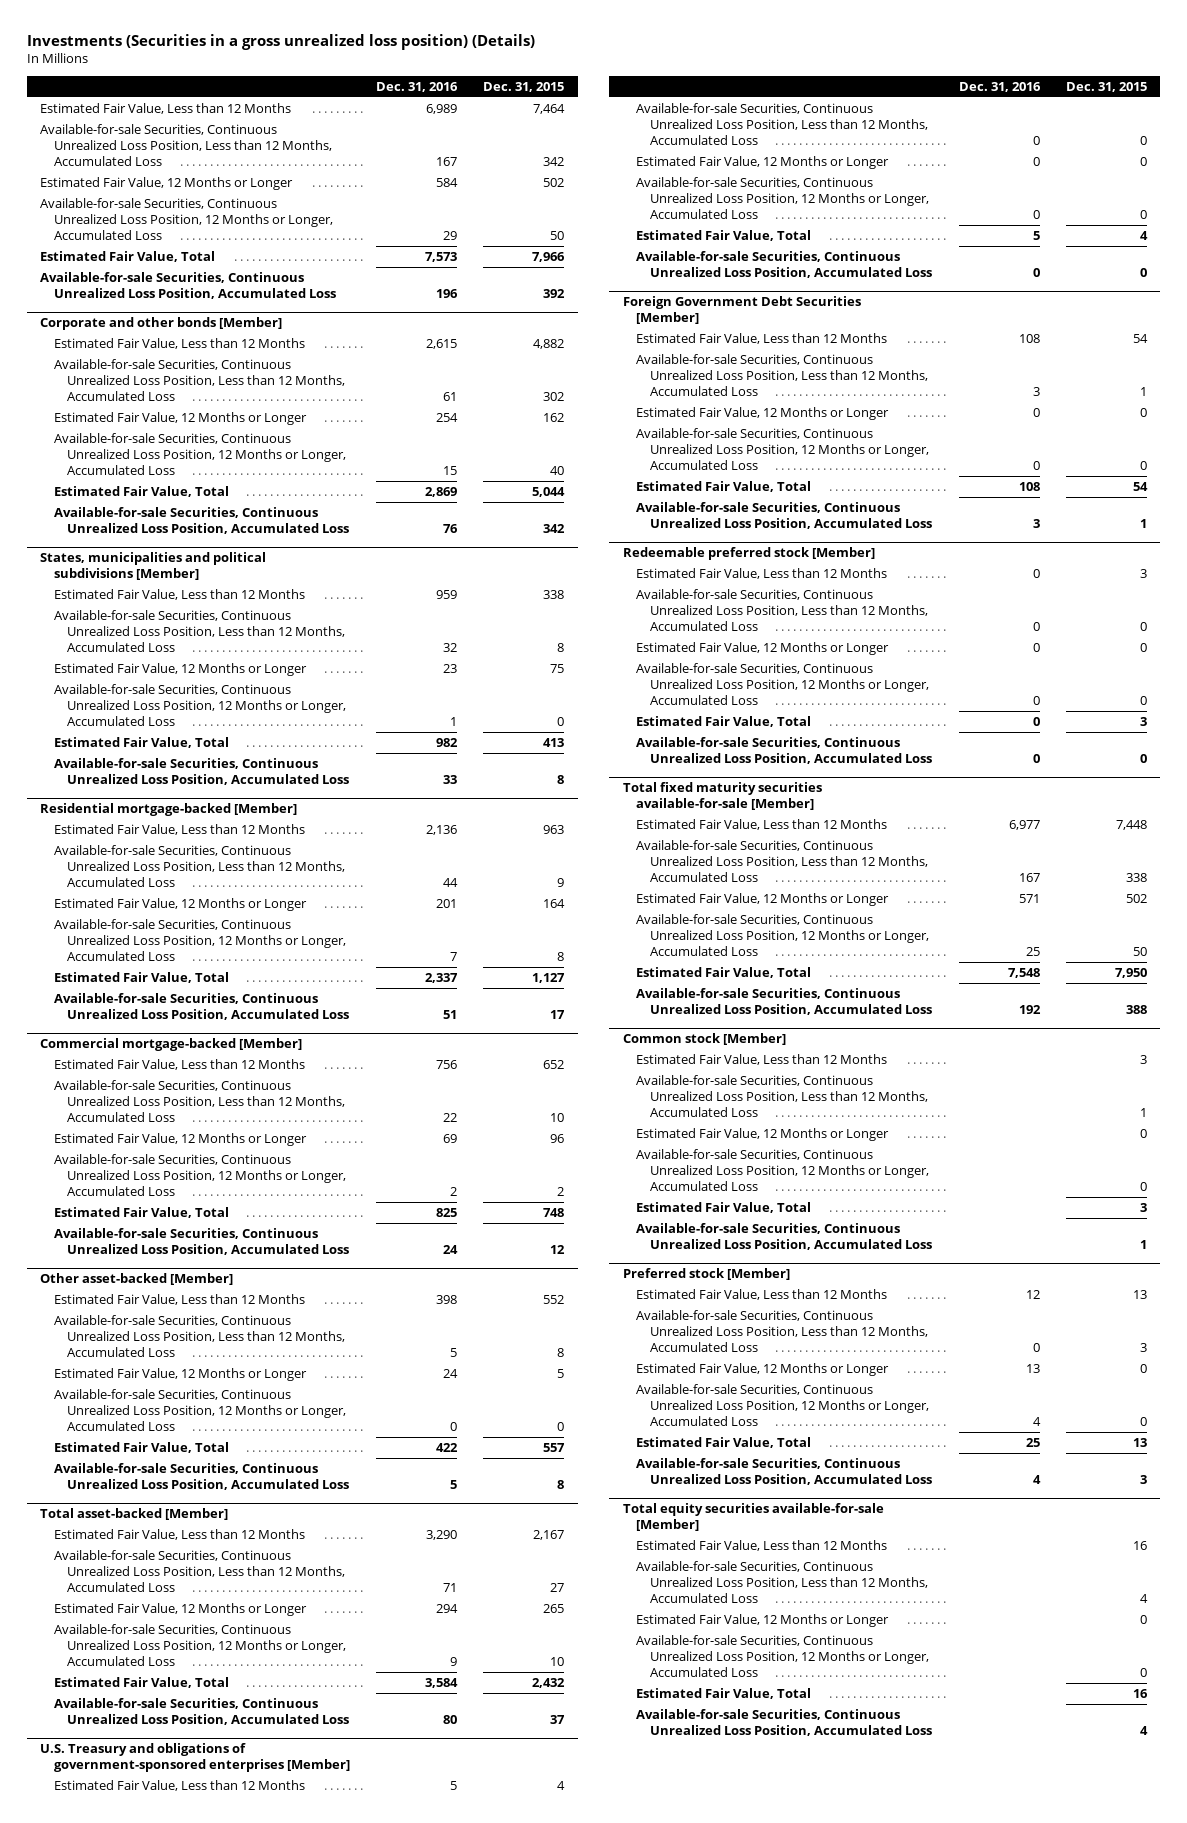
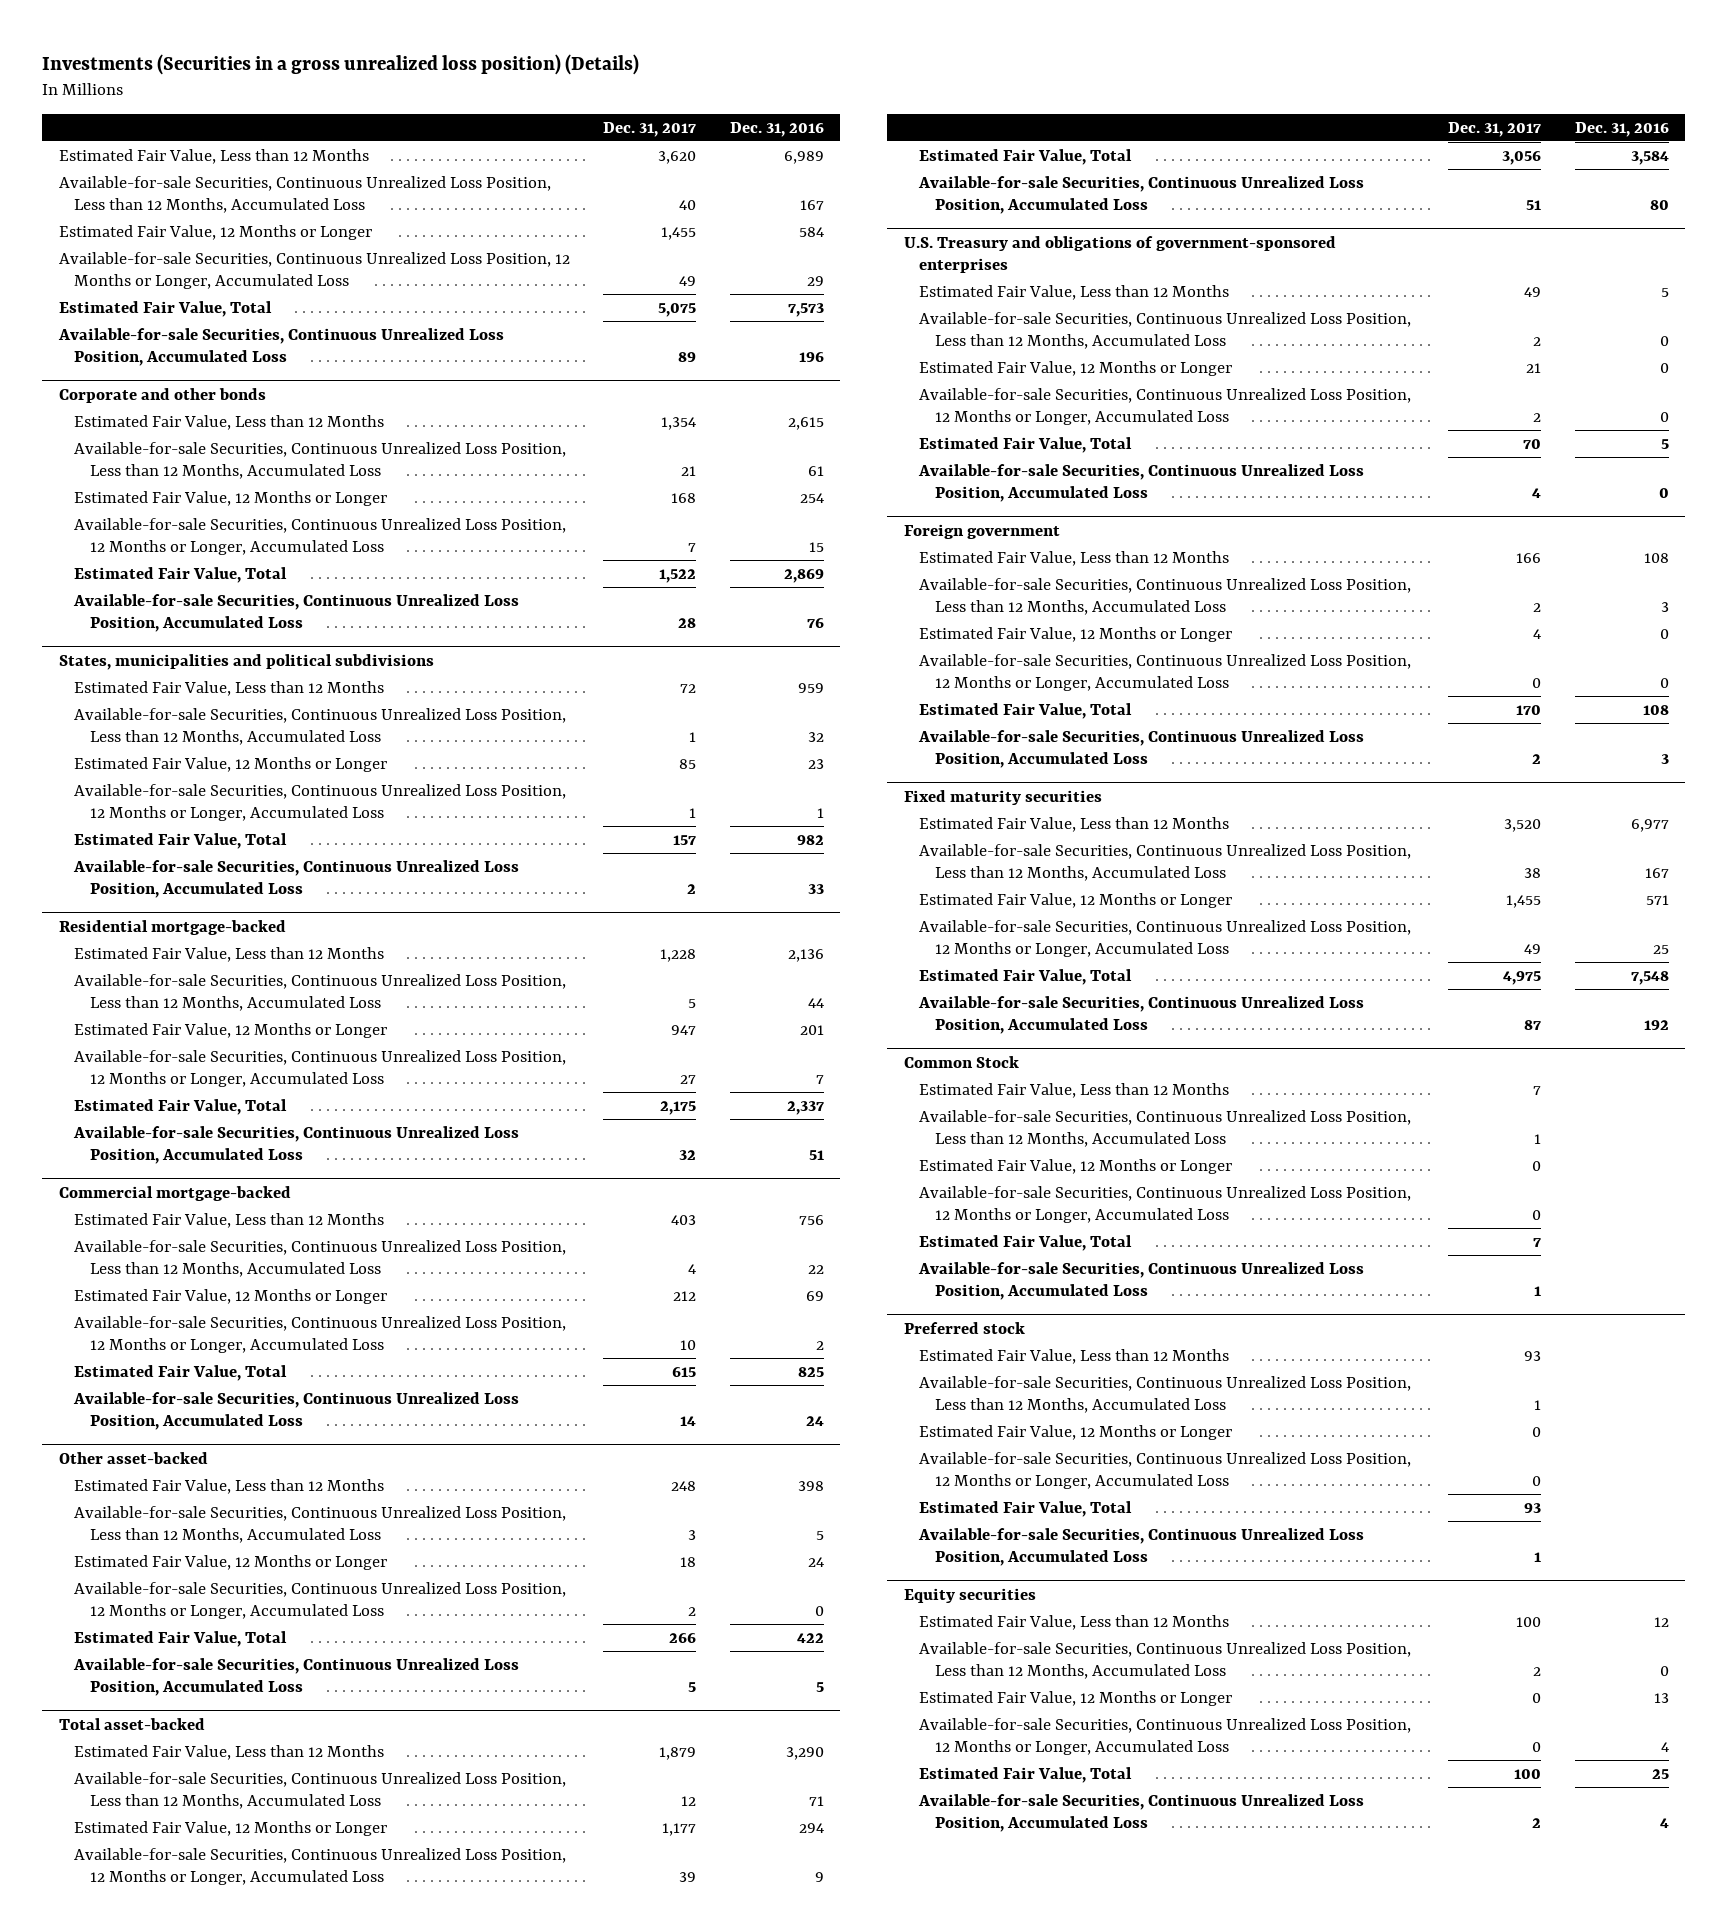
- | Dec. 31, 2016 | Dec. 31, 2015
+ | Dec. 31, 2017 | Dec. 31, 2016
- Corporate and other bonds [Member]
+ Corporate and other bonds
- States, municipalities and political subdivisions [Member]
+ States, municipalities and political subdivisions
- Residential mortgage-backed [Member]
+ Residential mortgage-backed
- Commercial mortgage-backed [Member]
+ Commercial mortgage-backed
- Other asset-backed [Member]
+ Other asset-backed
- Total asset-backed [Member]
+ Total asset-backed
- U.S. Treasury and obligations of government-sponsored enterprises [Member]
+ U.S. Treasury and obligations of government-sponsored enterprises
- Foreign Government Debt Securities [Member]
+ Foreign government
- Redeemable preferred stock [Member]
- Estimated Fair Value, Less than 12 Months | 0 | 3
- Available-for-sale Securities, Continuous Unrealized Loss Position, Less than 12 Months, Accumulated Loss | 0 | 0
- Estimated Fair Value, 12 Months or Longer | 0 | 0
- Available-for-sale Securities, Continuous Unrealized Loss Position, 12 Months or Longer, Accumulated Loss | 0 | 0
- Estimated Fair Value, Total | 0 | 3
- Available-for-sale Securities, Continuous Unrealized Loss Position, Accumulated Loss | 0 | 0
- Total fixed maturity securities available-for-sale [Member]
+ Fixed maturity securities
- Common stock [Member]
+ Common Stock
- Preferred stock [Member]
- Estimated Fair Value, Less than 12 Months | 12 | 13
- Available-for-sale Securities, Continuous Unrealized Loss Position, Less than 12 Months, Accumulated Loss | 0 | 3
- Estimated Fair Value, 12 Months or Longer | 13 | 0
- Available-for-sale Securities, Continuous Unrealized Loss Position, 12 Months or Longer, Accumulated Loss | 4 | 0
- Estimated Fair Value, Total | 25 | 13
- Available-for-sale Securities, Continuous Unrealized Loss Position, Accumulated Loss | 4 | 3
- Total equity securities available-for-sale [Member]
+ Preferred stock
+ Equity securities
+ Estimated Fair Value, Less than 12 Months | 100 | 12
+ Available-for-sale Securities, Continuous Unrealized Loss Position, Less than 12 Months, Accumulated Loss | 2 | 0
+ Estimated Fair Value, 12 Months or Longer | 0 | 13
+ Available-for-sale Securities, Continuous Unrealized Loss Position, 12 Months or Longer, Accumulated Loss | 0 | 4
+ Estimated Fair Value, Total | 100 | 25
+ Available-for-sale Securities, Continuous Unrealized Loss Position, Accumulated Loss | 2 | 4

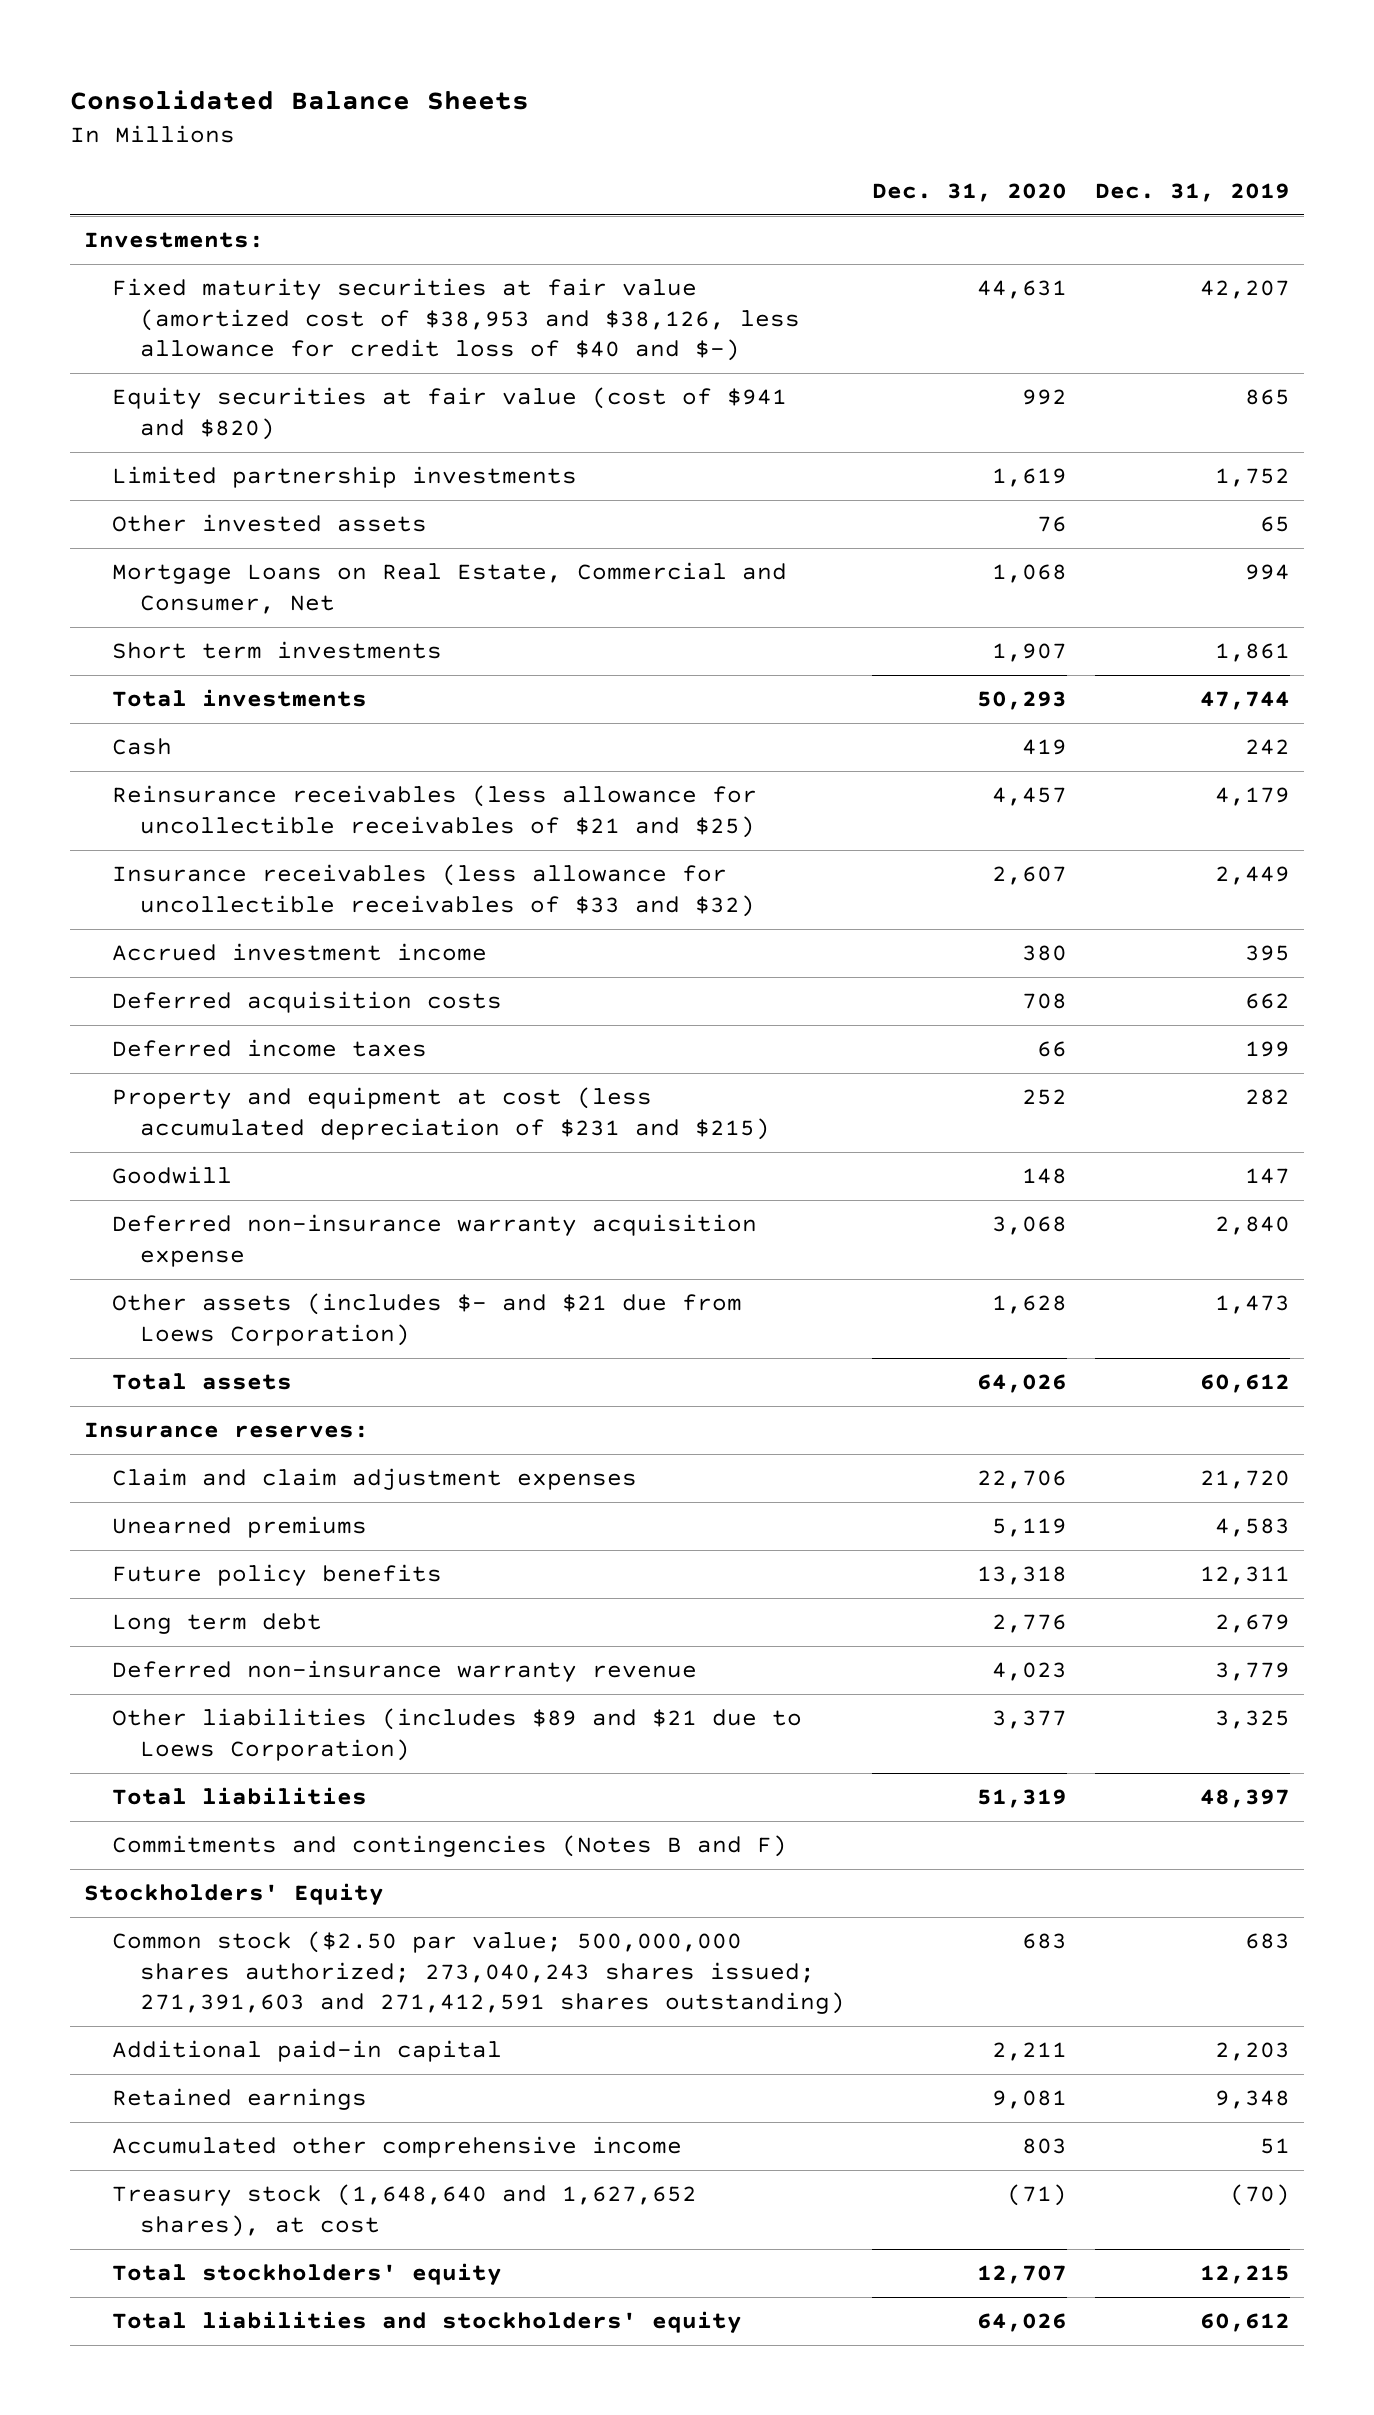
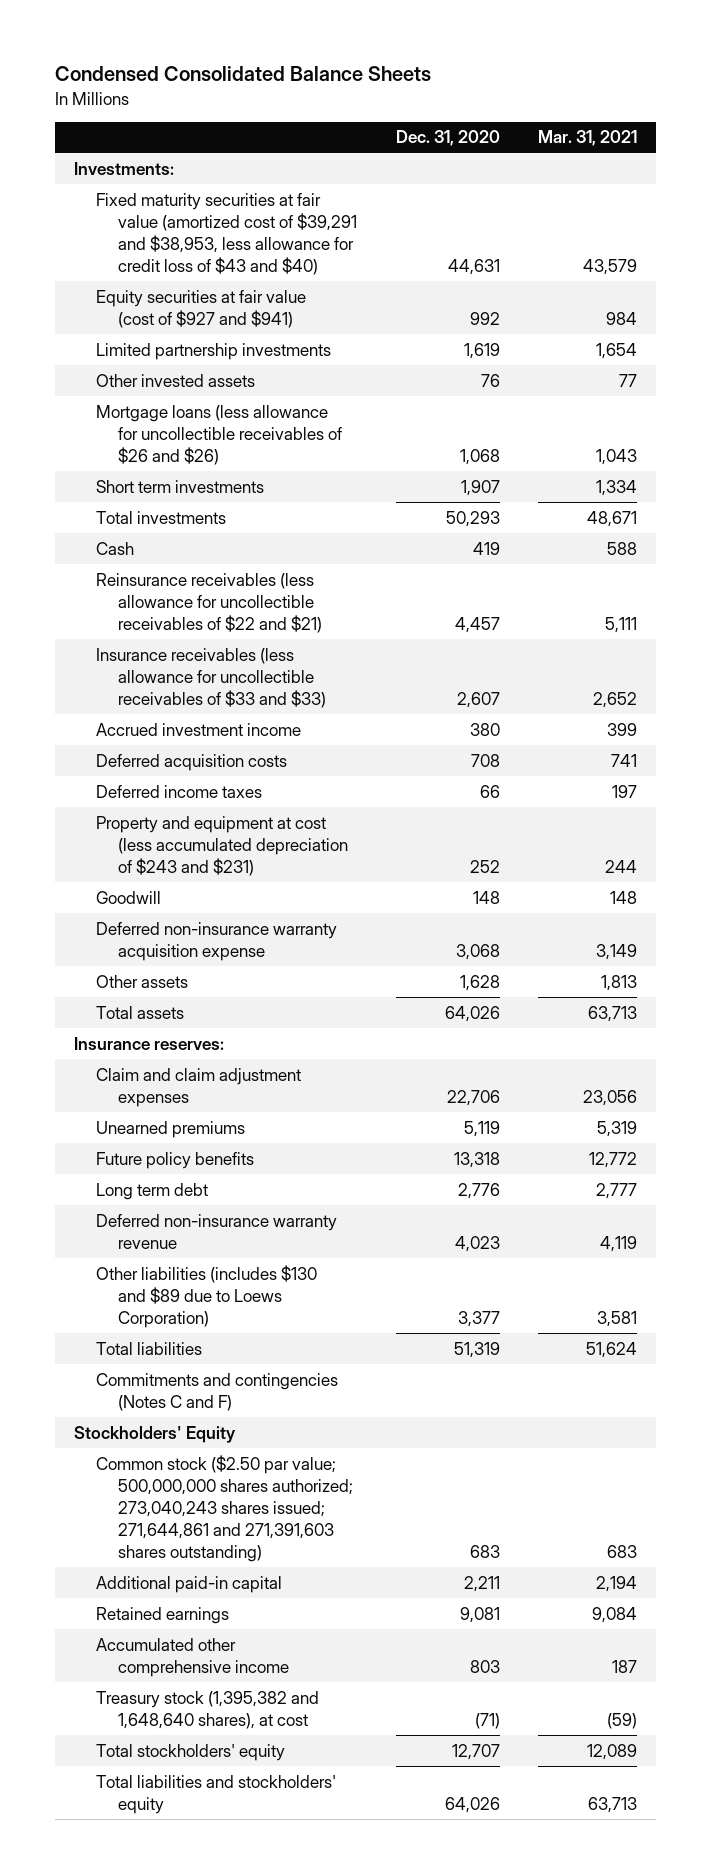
- Consolidated Balance Sheets
+ Condensed Consolidated Balance Sheets
- | Dec. 31, 2020 | Dec. 31, 2019
+ | Dec. 31, 2020 | Mar. 31, 2021
- Fixed maturity securities at fair value (amortized cost of $38,953 and $38,126, less allowance for credit loss of $40 and $-) | 44,631 | 42,207
- Equity securities at fair value (cost of $941 and $820) | 992 | 865
+ Fixed maturity securities at fair value (amortized cost of $39,291 and $38,953, less allowance for credit loss of $43 and $40) | 44,631 | 43,579
+ Equity securities at fair value (cost of $927 and $941) | 992 | 984
- Mortgage Loans on Real Estate, Commercial and Consumer, Net | 1,068 | 994
+ Mortgage loans (less allowance for uncollectible receivables of $26 and $26) | 1,068 | 1,043
- Reinsurance receivables (less allowance for uncollectible receivables of $21 and $25) | 4,457 | 4,179
- Insurance receivables (less allowance for uncollectible receivables of $33 and $32) | 2,607 | 2,449
+ Reinsurance receivables (less allowance for uncollectible receivables of $22 and $21) | 4,457 | 5,111
+ Insurance receivables (less allowance for uncollectible receivables of $33 and $33) | 2,607 | 2,652
- Property and equipment at cost (less accumulated depreciation of $231 and $215) | 252 | 282
+ Property and equipment at cost (less accumulated depreciation of $243 and $231) | 252 | 244
- Other assets (includes $- and $21 due from Loews Corporation) | 1,628 | 1,473
+ Other assets | 1,628 | 1,813
- Other liabilities (includes $89 and $21 due to Loews Corporation) | 3,377 | 3,325
+ Other liabilities (includes $130 and $89 due to Loews Corporation) | 3,377 | 3,581
- Commitments and contingencies (Notes B and F)
+ Commitments and contingencies (Notes C and F)
- Common stock ($2.50 par value; 500,000,000 shares authorized; 273,040,243 shares issued; 271,391,603 and 271,412,591 shares outstanding) | 683 | 683
+ Common stock ($2.50 par value; 500,000,000 shares authorized; 273,040,243 shares issued; 271,644,861 and 271,391,603 shares outstanding) | 683 | 683
- Treasury stock (1,648,640 and 1,627,652 shares), at cost | (71) | (70)
+ Treasury stock (1,395,382 and 1,648,640 shares), at cost | (71) | (59)

